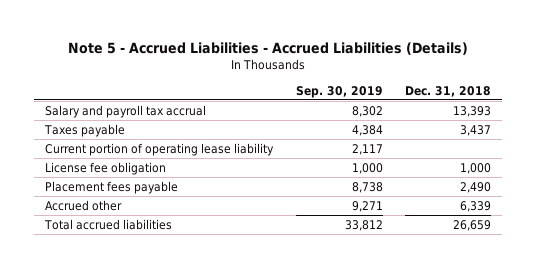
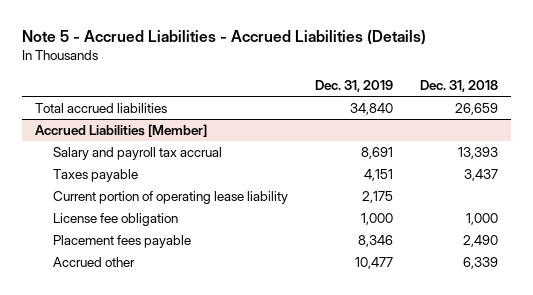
- | Sep. 30, 2019 | Dec. 31, 2018
+ | Dec. 31, 2019 | Dec. 31, 2018
moved up: Total accrued liabilities | 34,840 | 26,659
+ Accrued Liabilities [Member]

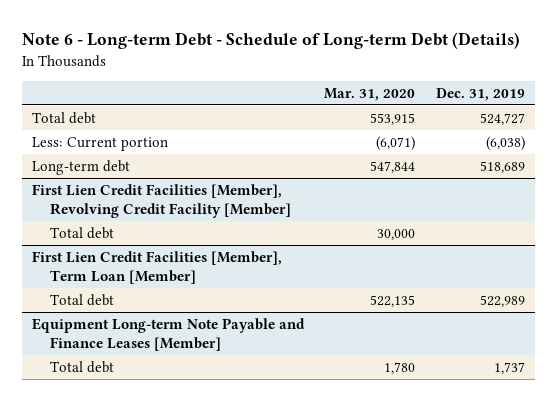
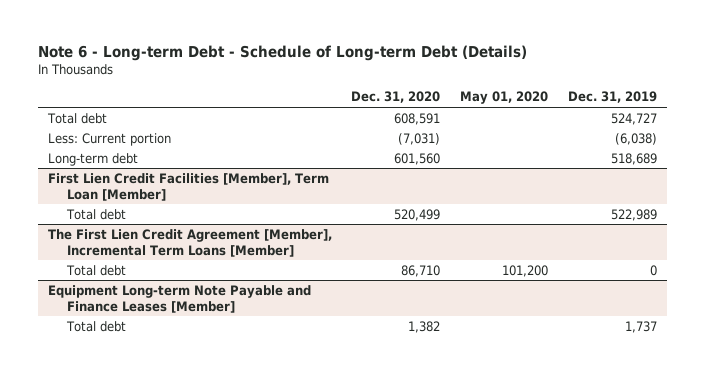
- | Mar. 31, 2020 | Dec. 31, 2019
+ | Dec. 31, 2020 | May 01, 2020 | Dec. 31, 2019
- First Lien Credit Facilities [Member], Revolving Credit Facility [Member]
- Total debt | 30,000 |
+ The First Lien Credit Agreement [Member], Incremental Term Loans [Member]
+ Total debt | 86,710 | 101,200 | 0

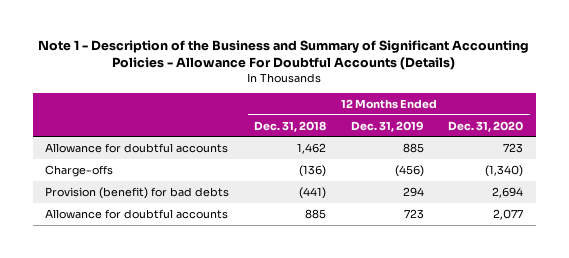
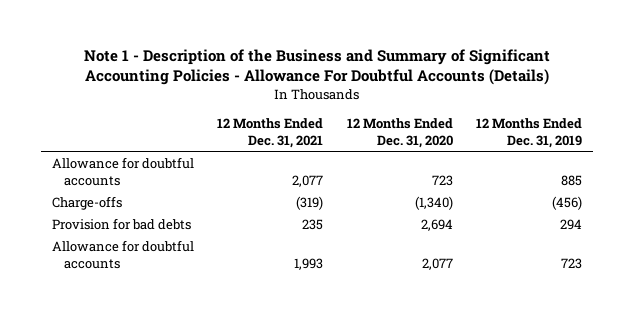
- | 12 Months Ended Dec. 31, 2018 | 12 Months Ended Dec. 31, 2019 | 12 Months Ended Dec. 31, 2020
+ | 12 Months Ended Dec. 31, 2021 | 12 Months Ended Dec. 31, 2020 | 12 Months Ended Dec. 31, 2019
- Provision (benefit) for bad debts | (441) | 294 | 2,694
+ Provision for bad debts | 235 | 2,694 | 294

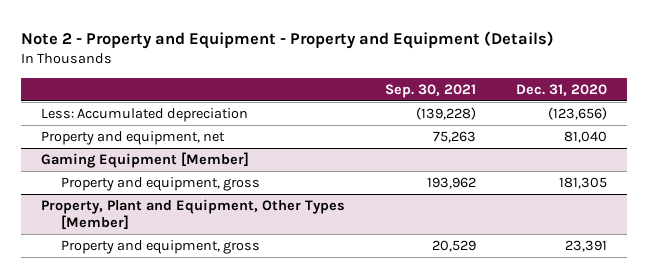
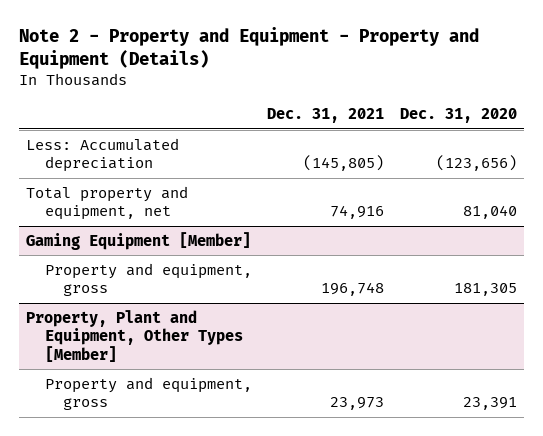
- | Sep. 30, 2021 | Dec. 31, 2020
+ | Dec. 31, 2021 | Dec. 31, 2020
- Property and equipment, net | 75,263 | 81,040
+ Total property and equipment, net | 74,916 | 81,040

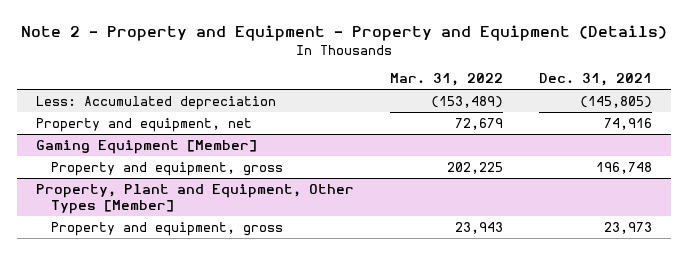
- | Dec. 31, 2021 | Dec. 31, 2020
+ | Mar. 31, 2022 | Dec. 31, 2021
- Total property and equipment, net | 74,916 | 81,040
+ Property and equipment, net | 72,679 | 74,916

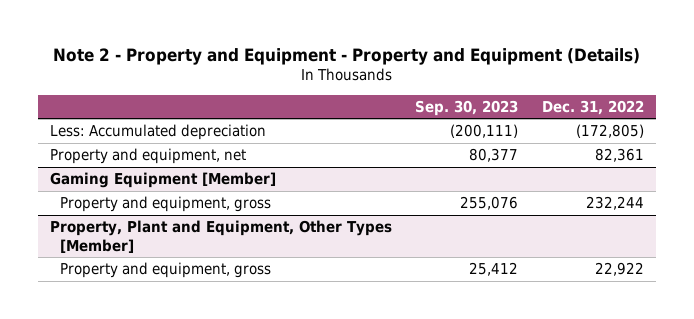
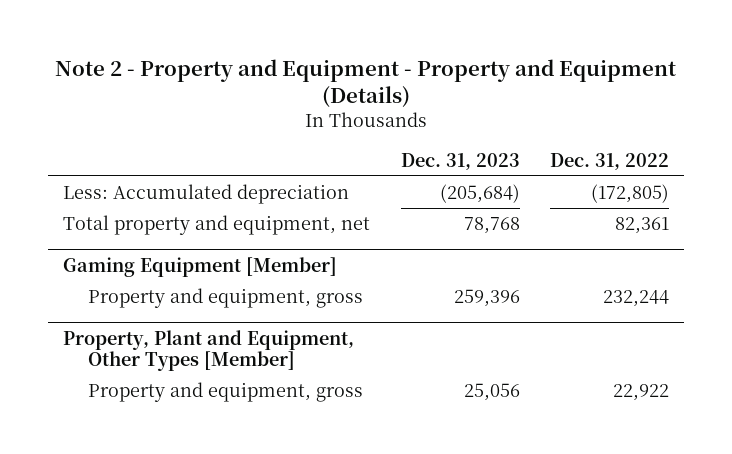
- | Sep. 30, 2023 | Dec. 31, 2022
+ | Dec. 31, 2023 | Dec. 31, 2022
- Property and equipment, net | 80,377 | 82,361
+ Total property and equipment, net | 78,768 | 82,361

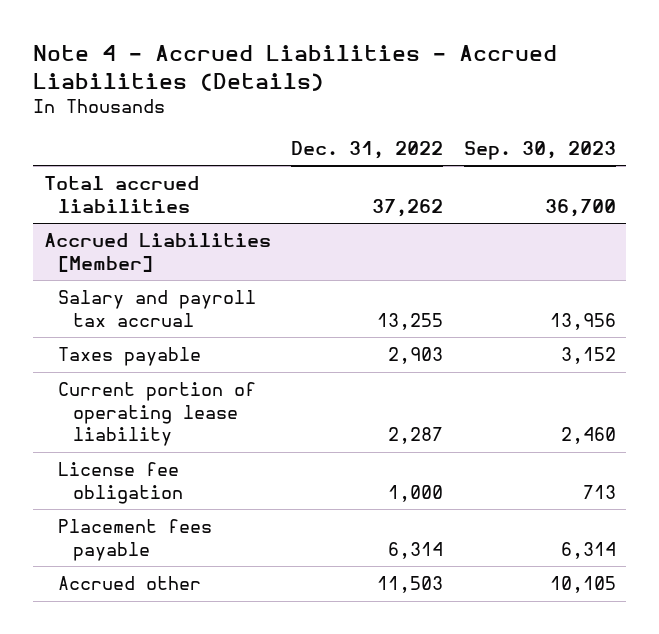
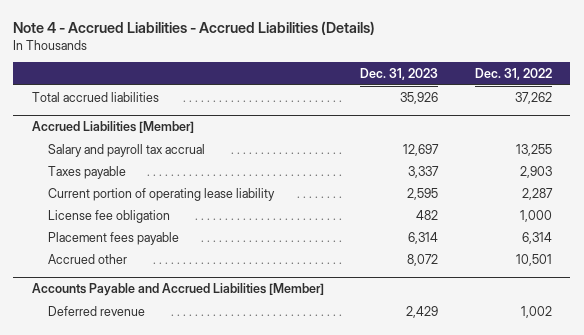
- | Dec. 31, 2022 | Sep. 30, 2023
+ | Dec. 31, 2023 | Dec. 31, 2022
@ Accrued Liabilities [Member]
- Accrued other | 11,503 | 10,105
+ Accrued other | 8,072 | 10,501
+ Accounts Payable and Accrued Liabilities [Member]
+ Deferred revenue | 2,429 | 1,002

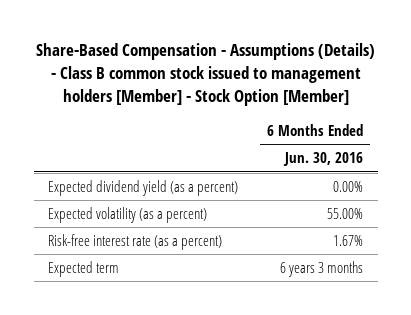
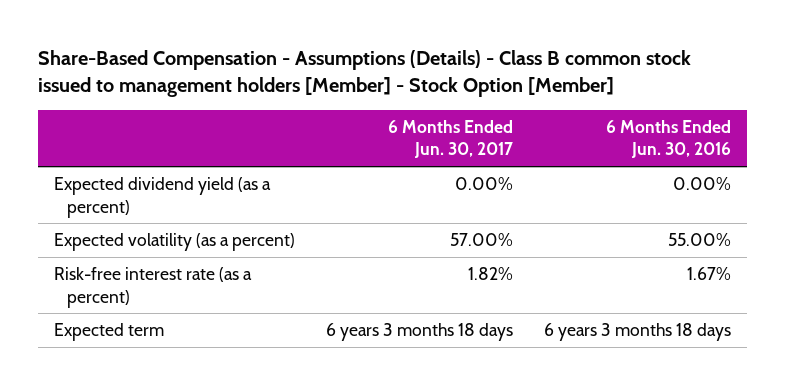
- | 6 Months Ended Jun. 30, 2016
+ | 6 Months Ended Jun. 30, 2017 | 6 Months Ended Jun. 30, 2016
- Expected term | 6 years 3 months
+ Expected term | 6 years 3 months 18 days | 6 years 3 months 18 days

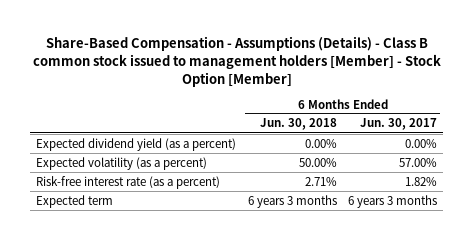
- | 6 Months Ended Jun. 30, 2017 | 6 Months Ended Jun. 30, 2016
+ | 6 Months Ended Jun. 30, 2018 | 6 Months Ended Jun. 30, 2017
- Expected term | 6 years 3 months 18 days | 6 years 3 months 18 days
+ Expected term | 6 years 3 months | 6 years 3 months

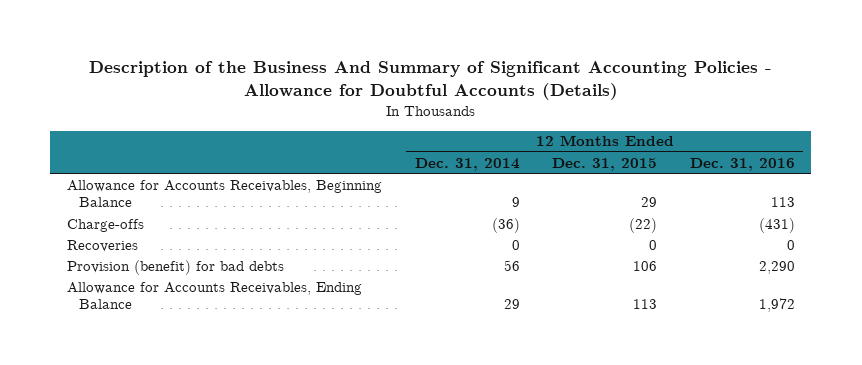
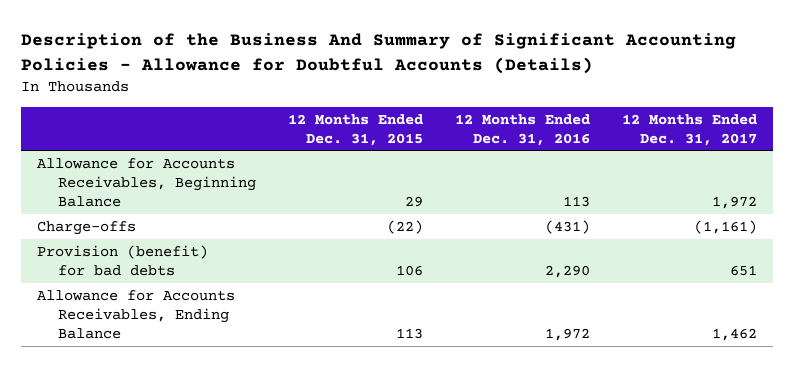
- | 12 Months Ended Dec. 31, 2014 | 12 Months Ended Dec. 31, 2015 | 12 Months Ended Dec. 31, 2016
+ | 12 Months Ended Dec. 31, 2015 | 12 Months Ended Dec. 31, 2016 | 12 Months Ended Dec. 31, 2017
- Recoveries | 0 | 0 | 0

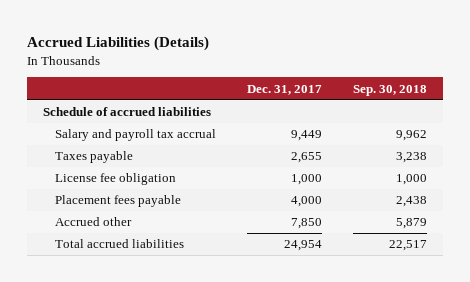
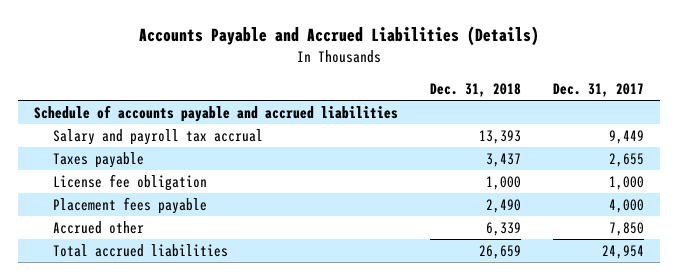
- Accrued Liabilities (Details)
+ Accounts Payable and Accrued Liabilities (Details)
- | Dec. 31, 2017 | Sep. 30, 2018
+ | Dec. 31, 2018 | Dec. 31, 2017
- Schedule of accrued liabilities
+ Schedule of accounts payable and accrued liabilities

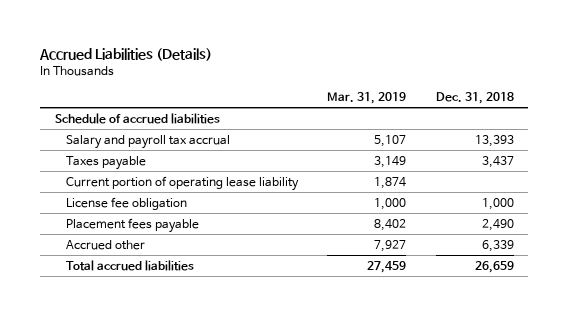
- Accounts Payable and Accrued Liabilities (Details)
+ Accrued Liabilities (Details)
- | Dec. 31, 2018 | Dec. 31, 2017
+ | Mar. 31, 2019 | Dec. 31, 2018
- Schedule of accounts payable and accrued liabilities
+ Schedule of accrued liabilities
+ Current portion of operating lease liability | 1,874 |

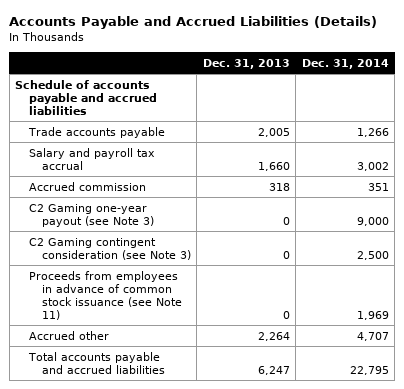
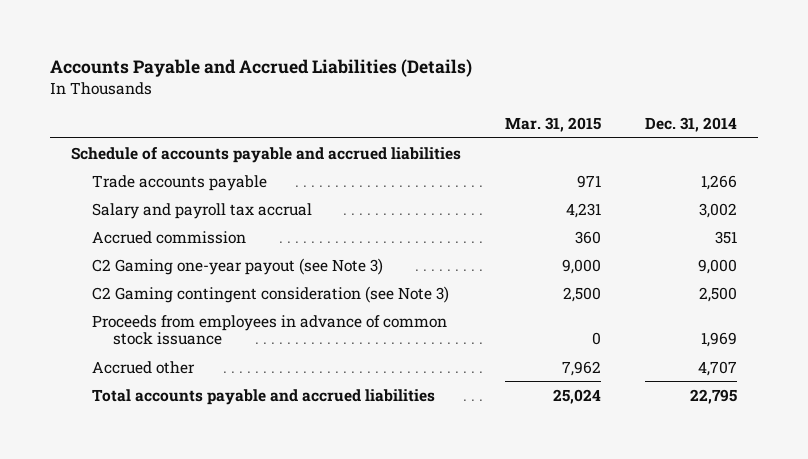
- | Dec. 31, 2013 | Dec. 31, 2014
+ | Mar. 31, 2015 | Dec. 31, 2014
- Proceeds from employees in advance of common stock issuance (see Note 11) | 0 | 1,969
+ Proceeds from employees in advance of common stock issuance | 0 | 1,969

